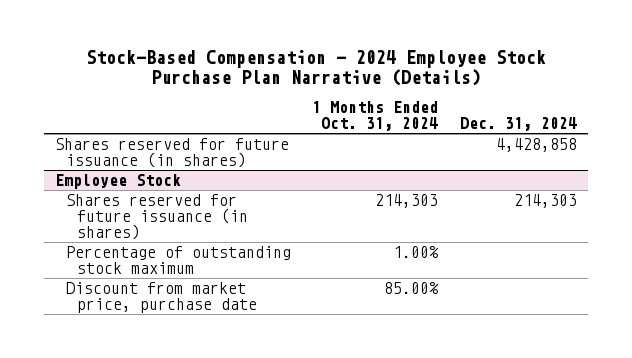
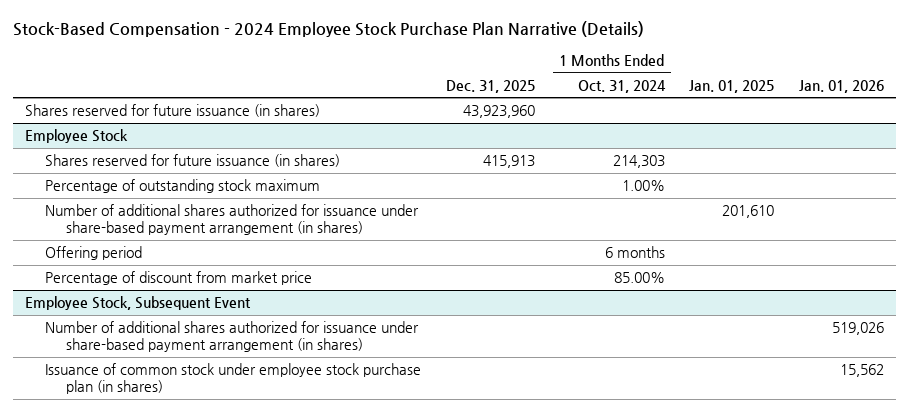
- | 1 Months Ended Oct. 31, 2024 | Dec. 31, 2024
+ | Dec. 31, 2025 | 1 Months Ended Oct. 31, 2024 | Jan. 01, 2025 | Jan. 01, 2026
@ Employee Stock
- Discount from market price, purchase date | 85.00% |
+ Number of additional shares authorized for issuance under share-based payment arrangement (in shares) | | | 201,610 |
+ Offering period | | 6 months | |
+ Percentage of discount from market price | | 85.00% | |
+ Employee Stock, Subsequent Event
+ Number of additional shares authorized for issuance under share-based payment arrangement (in shares) | | | | 519,026
+ Issuance of common stock under employee stock purchase plan (in shares) | | | | 15,562

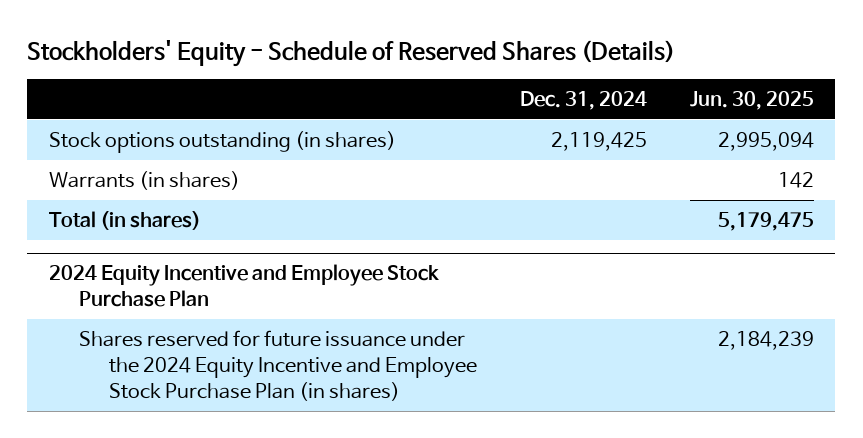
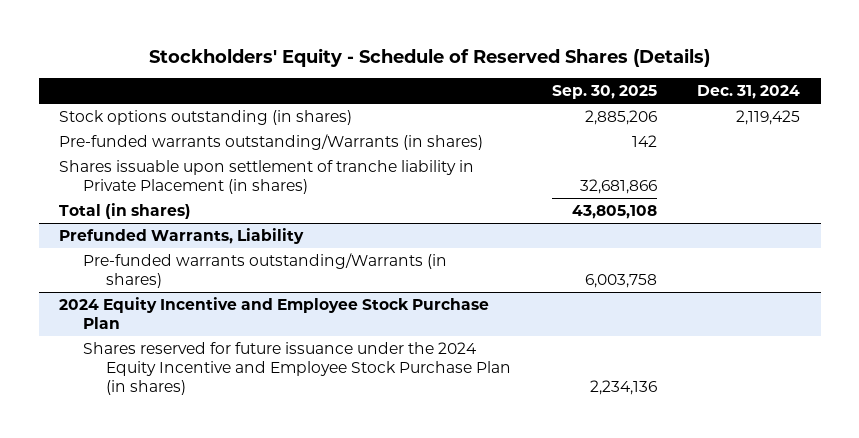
- | Dec. 31, 2024 | Jun. 30, 2025
+ | Sep. 30, 2025 | Dec. 31, 2024
- Warrants (in shares) | | 142
+ Pre-funded warrants outstanding/Warrants (in shares) | 142 |
+ Shares issuable upon settlement of tranche liability in Private Placement (in shares) | 32,681,866 |
+ Prefunded Warrants, Liability
+ Pre-funded warrants outstanding/Warrants (in shares) | 6,003,758 |

